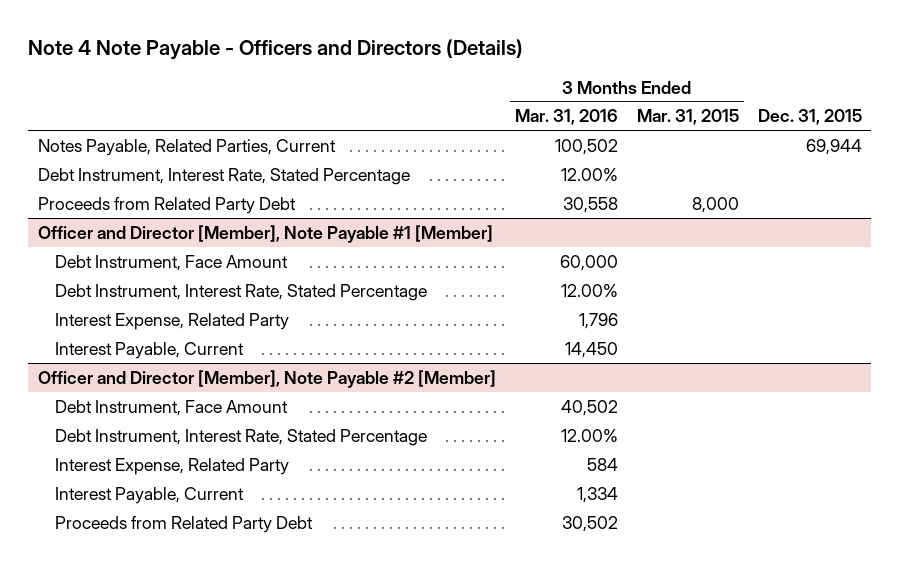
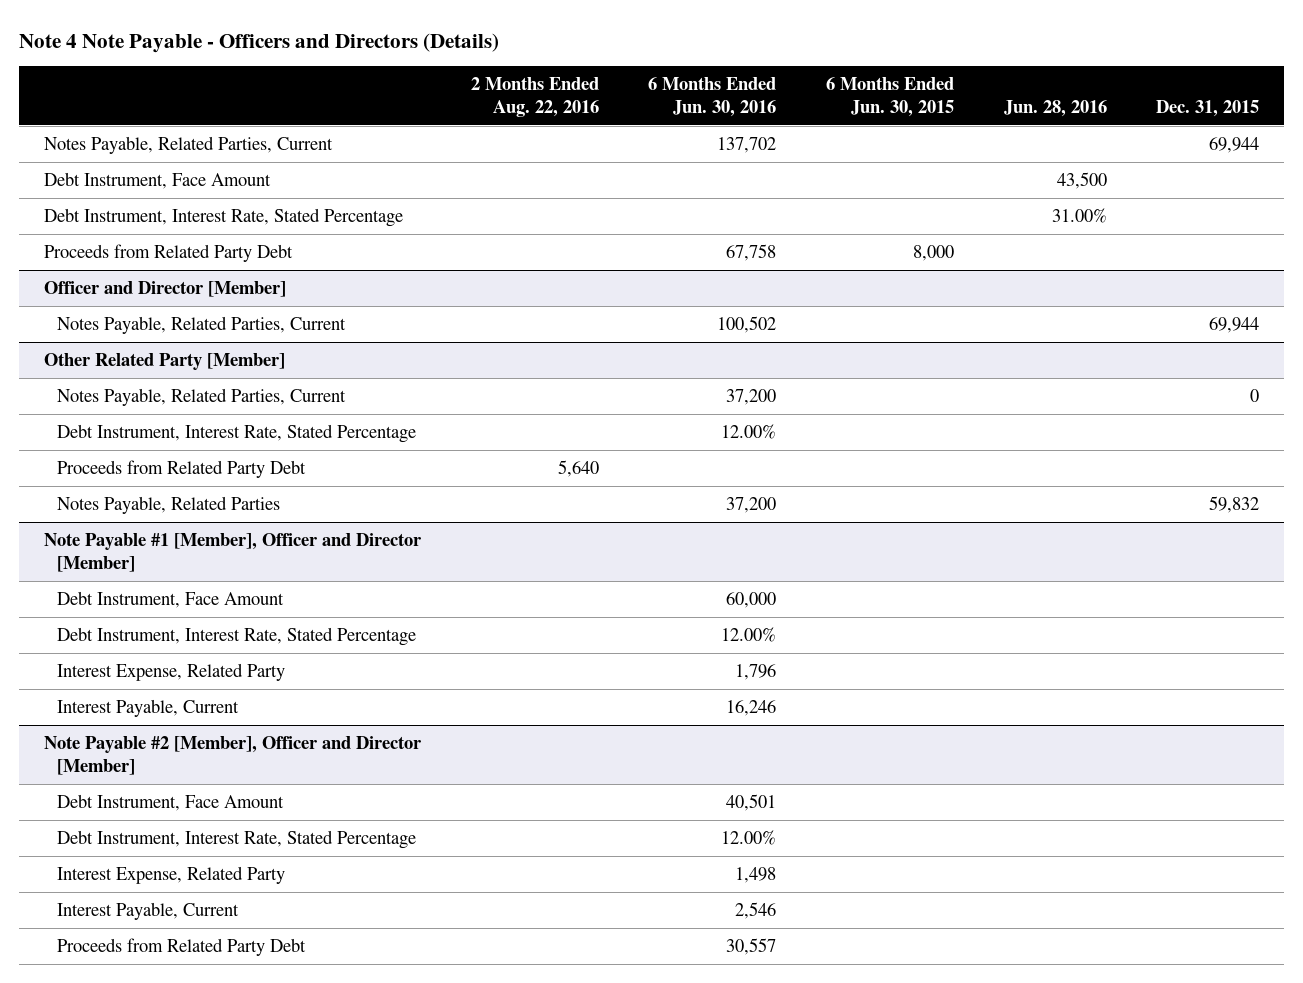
- | 3 Months Ended Mar. 31, 2016 | 3 Months Ended Mar. 31, 2015 | Dec. 31, 2015
+ | 2 Months Ended Aug. 22, 2016 | 6 Months Ended Jun. 30, 2016 | 6 Months Ended Jun. 30, 2015 | Jun. 28, 2016 | Dec. 31, 2015
+ Debt Instrument, Face Amount | | | | 43,500 |
- Officer and Director [Member], Note Payable #1 [Member]
+ Officer and Director [Member]
+ Notes Payable, Related Parties, Current | | 100,502 | | | 69,944
+ Other Related Party [Member]
+ Notes Payable, Related Parties, Current | | 37,200 | | | 0
+ Debt Instrument, Interest Rate, Stated Percentage | | 12.00% | | |
+ Proceeds from Related Party Debt | 5,640 | | | |
+ Notes Payable, Related Parties | | 37,200 | | | 59,832
+ Note Payable #1 [Member], Officer and Director [Member]
- Officer and Director [Member], Note Payable #2 [Member]
+ Note Payable #2 [Member], Officer and Director [Member]

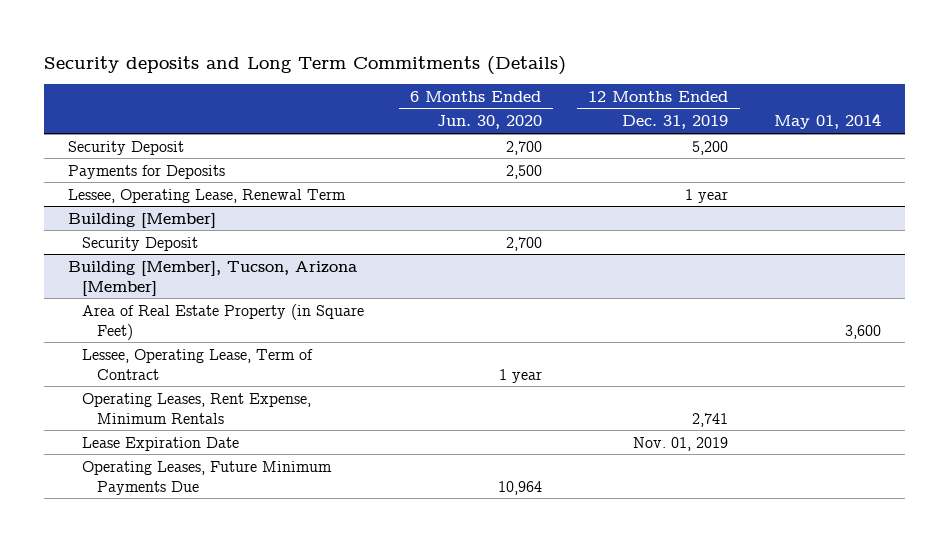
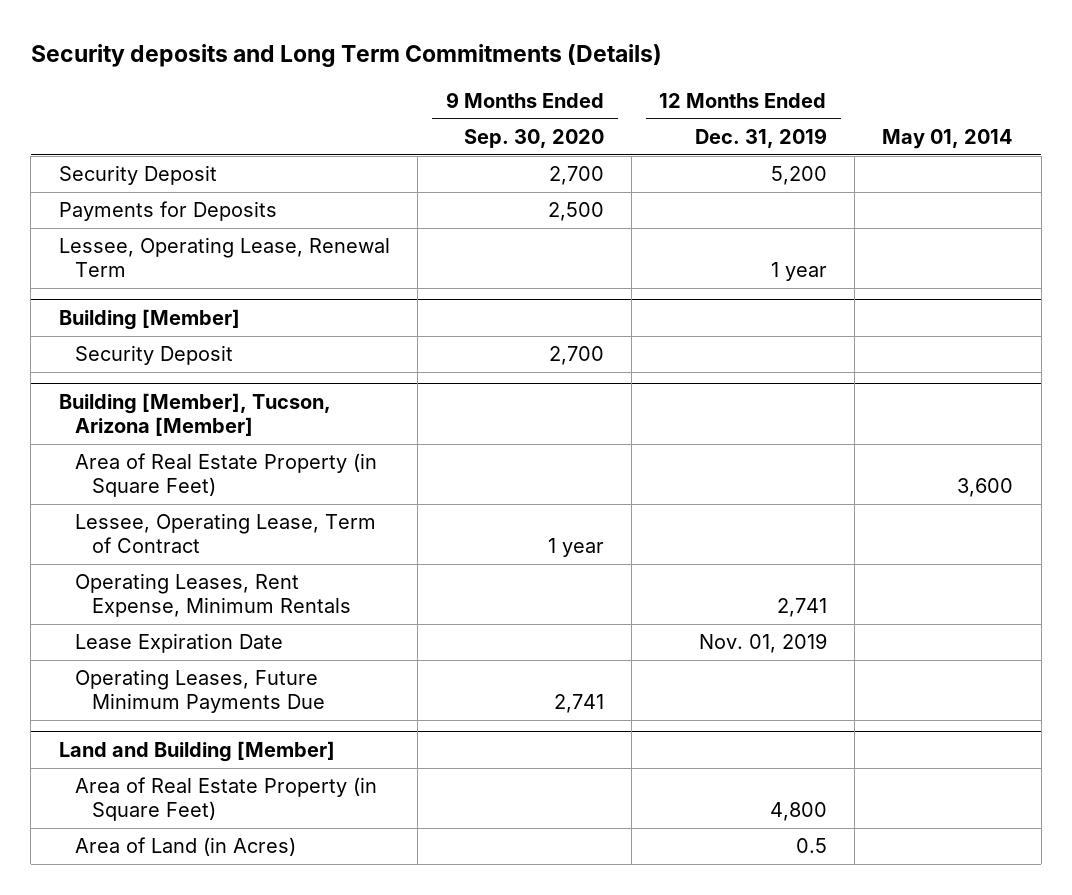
- | 6 Months Ended Jun. 30, 2020 | 12 Months Ended Dec. 31, 2019 | May 01, 2014
+ | 9 Months Ended Sep. 30, 2020 | 12 Months Ended Dec. 31, 2019 | May 01, 2014
+ Land and Building [Member]
+ Area of Real Estate Property (in Square Feet) | | 4,800 |
+ Area of Land (in Acres) | | 0.5 |

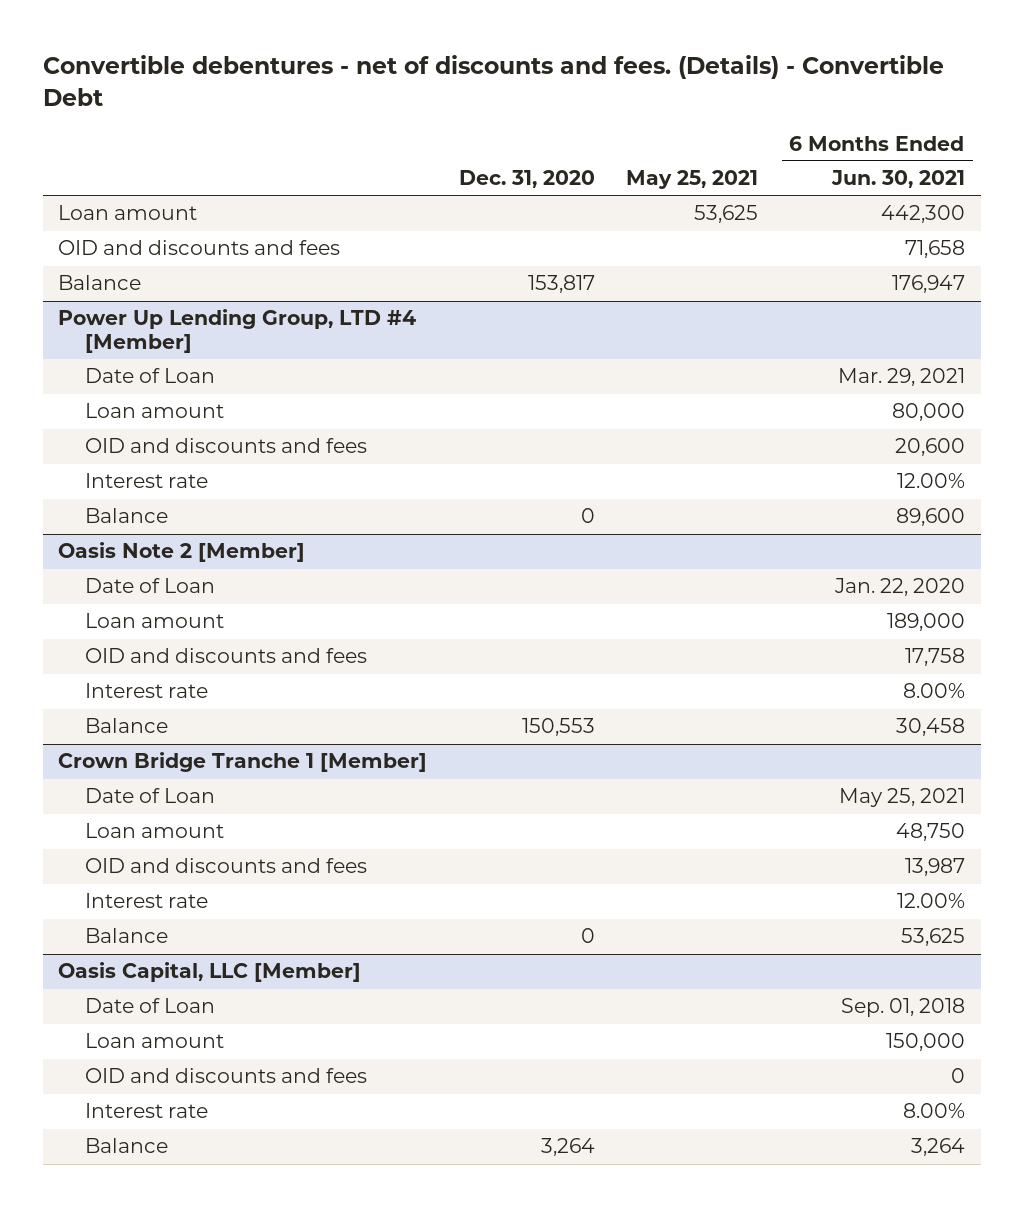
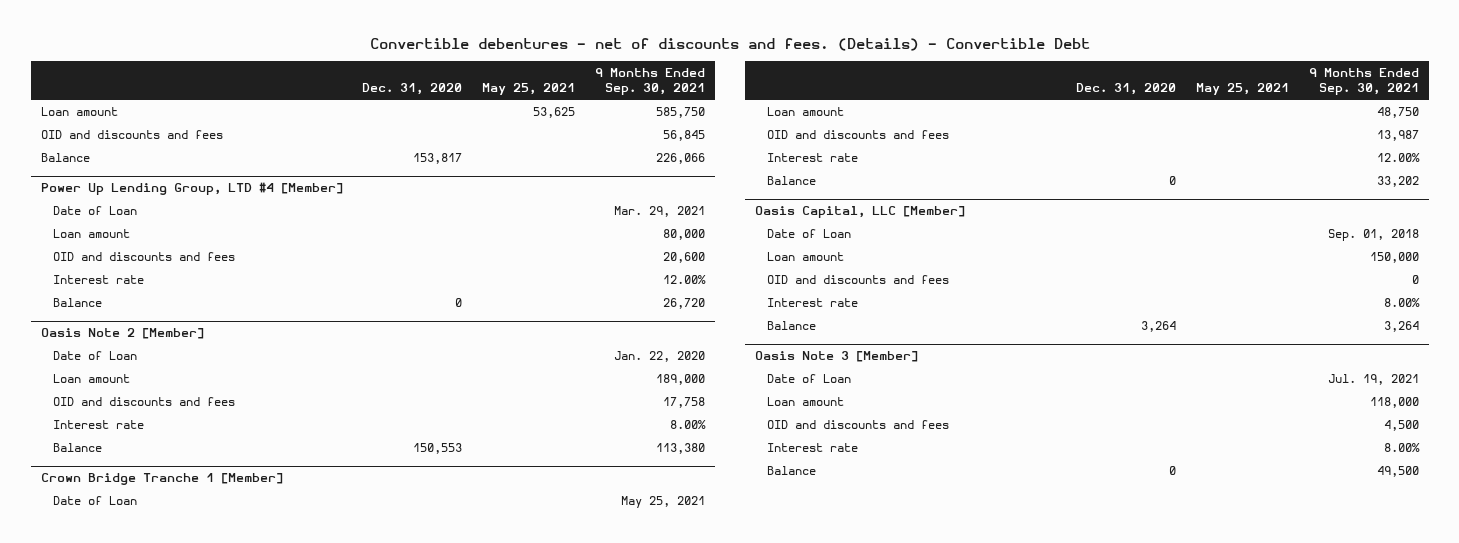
- | Dec. 31, 2020 | May 25, 2021 | 6 Months Ended Jun. 30, 2021
+ | Dec. 31, 2020 | May 25, 2021 | 9 Months Ended Sep. 30, 2021
+ Oasis Note 3 [Member]
+ Date of Loan | | | Jul. 19, 2021
+ Loan amount | | | 118,000
+ OID and discounts and fees | | | 4,500
+ Interest rate | | | 8.00%
+ Balance | 0 | | 49,500

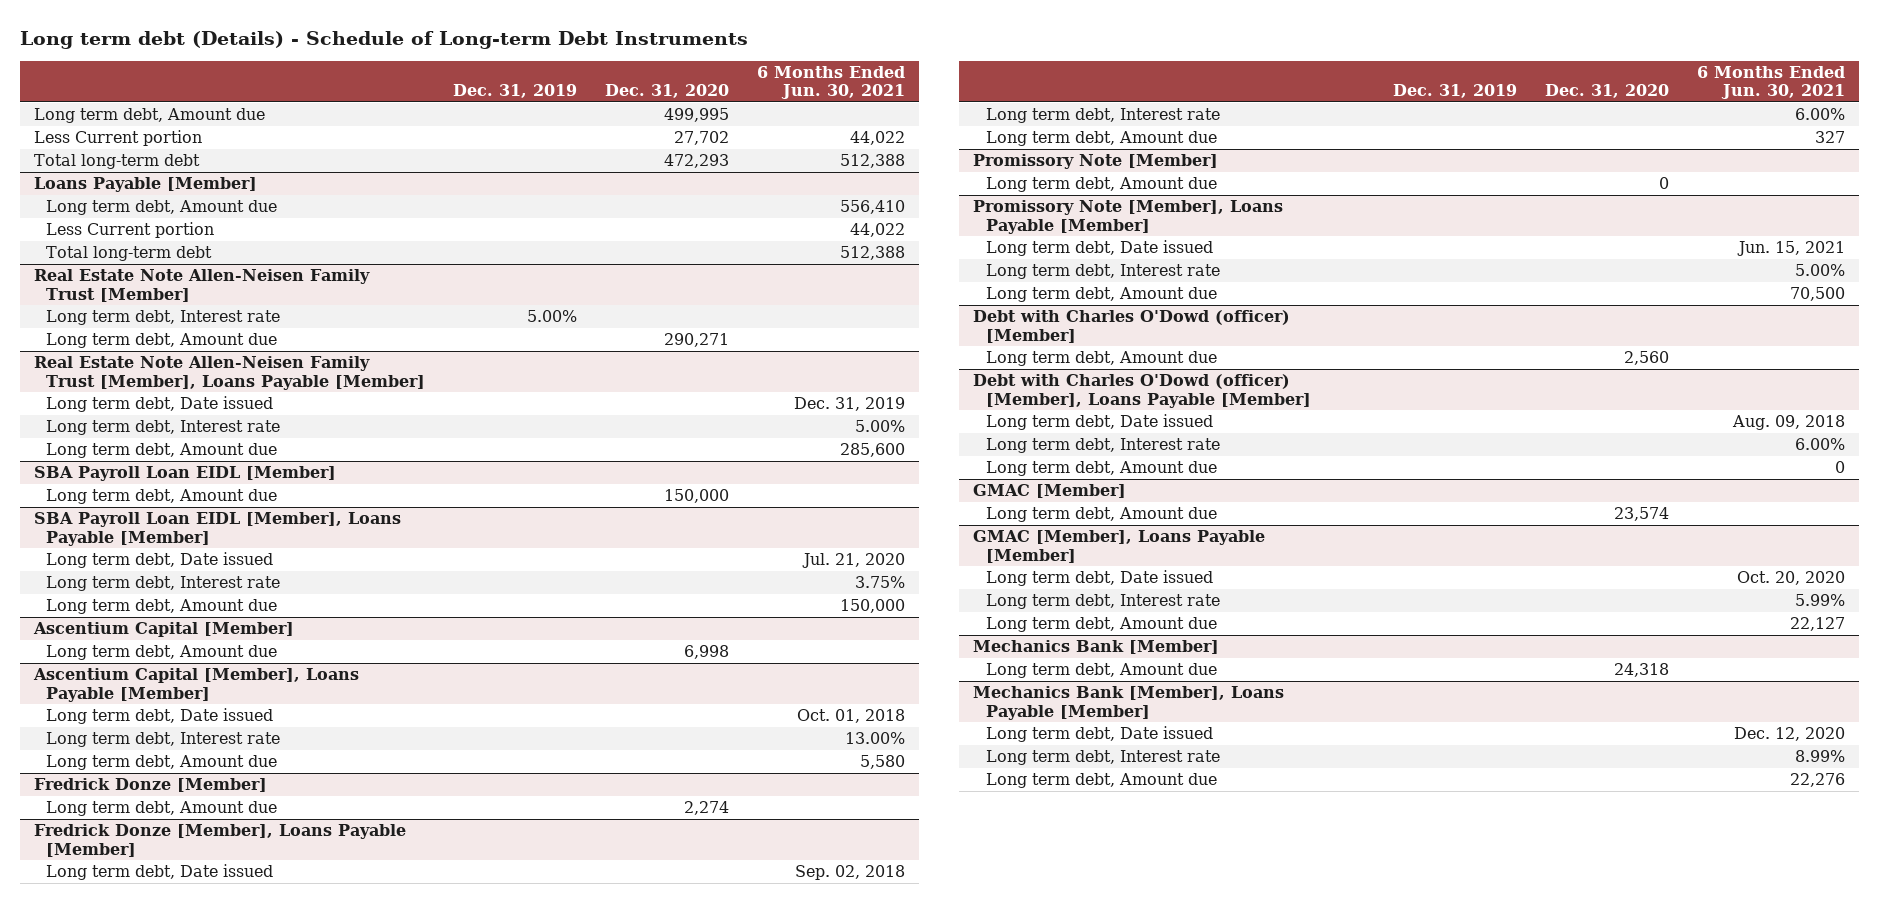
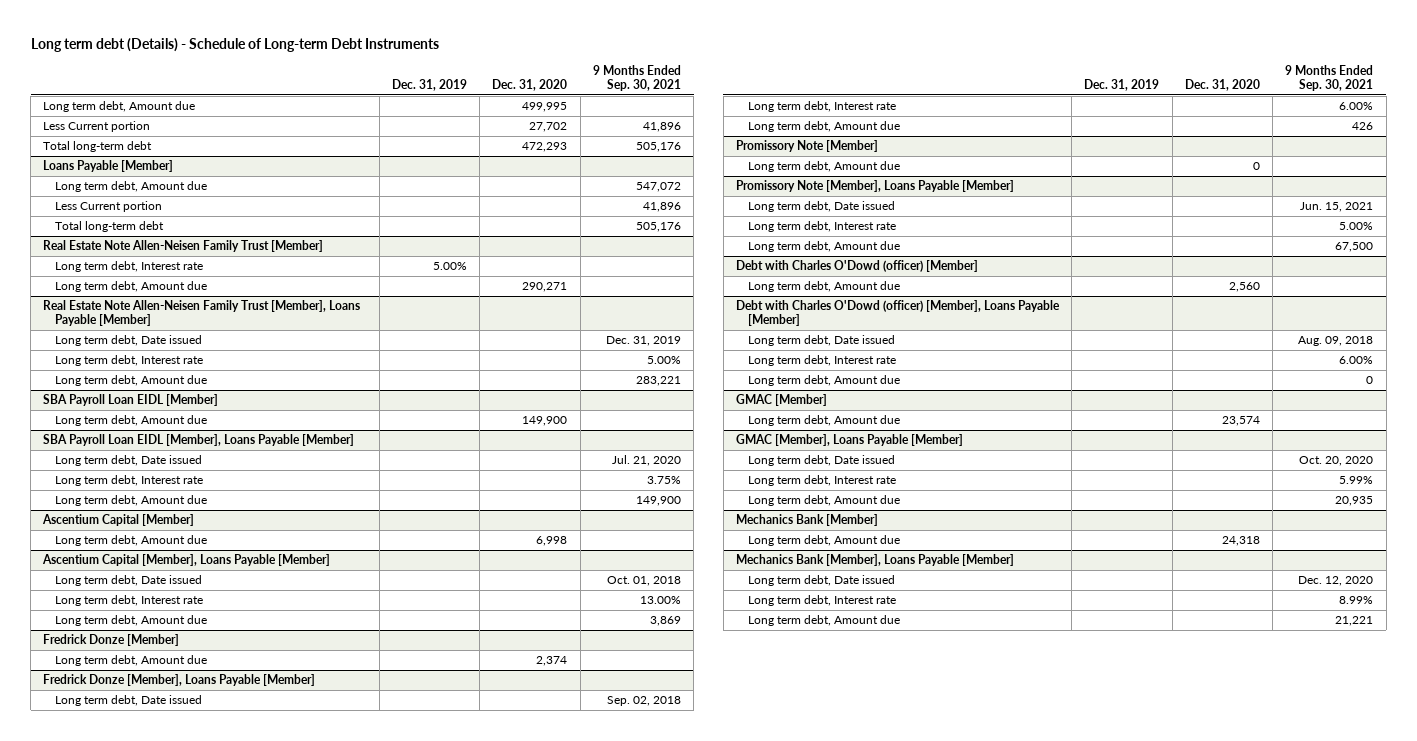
- | Dec. 31, 2019 | Dec. 31, 2020 | 6 Months Ended Jun. 30, 2021
+ | Dec. 31, 2019 | Dec. 31, 2020 | 9 Months Ended Sep. 30, 2021
@ SBA Payroll Loan EIDL [Member]
- Long term debt, Amount due | | 150,000 |
+ Long term debt, Amount due | | 149,900 |
@ Fredrick Donze [Member]
- Long term debt, Amount due | | 2,274 |
+ Long term debt, Amount due | | 2,374 |

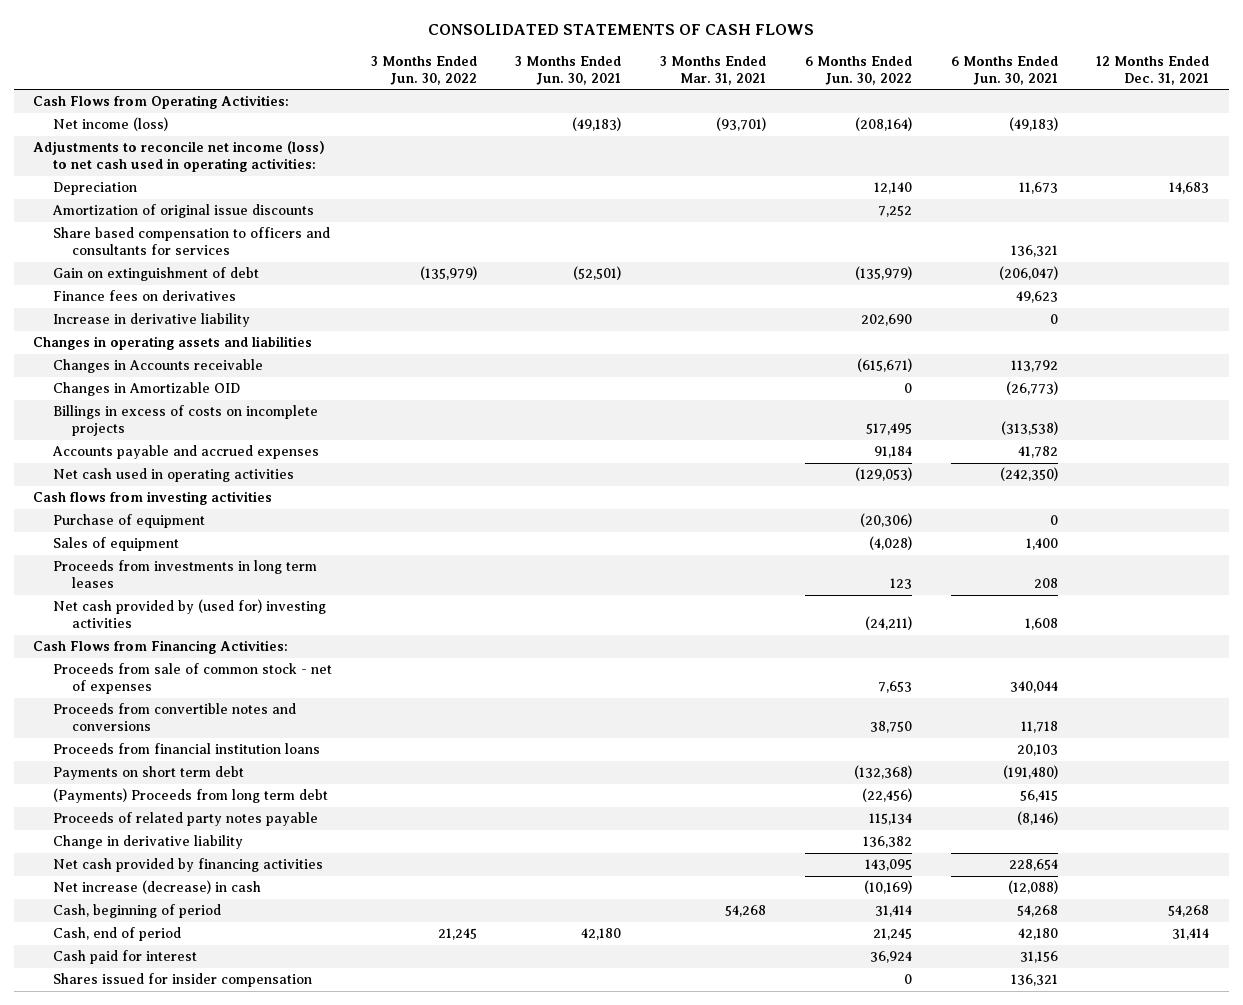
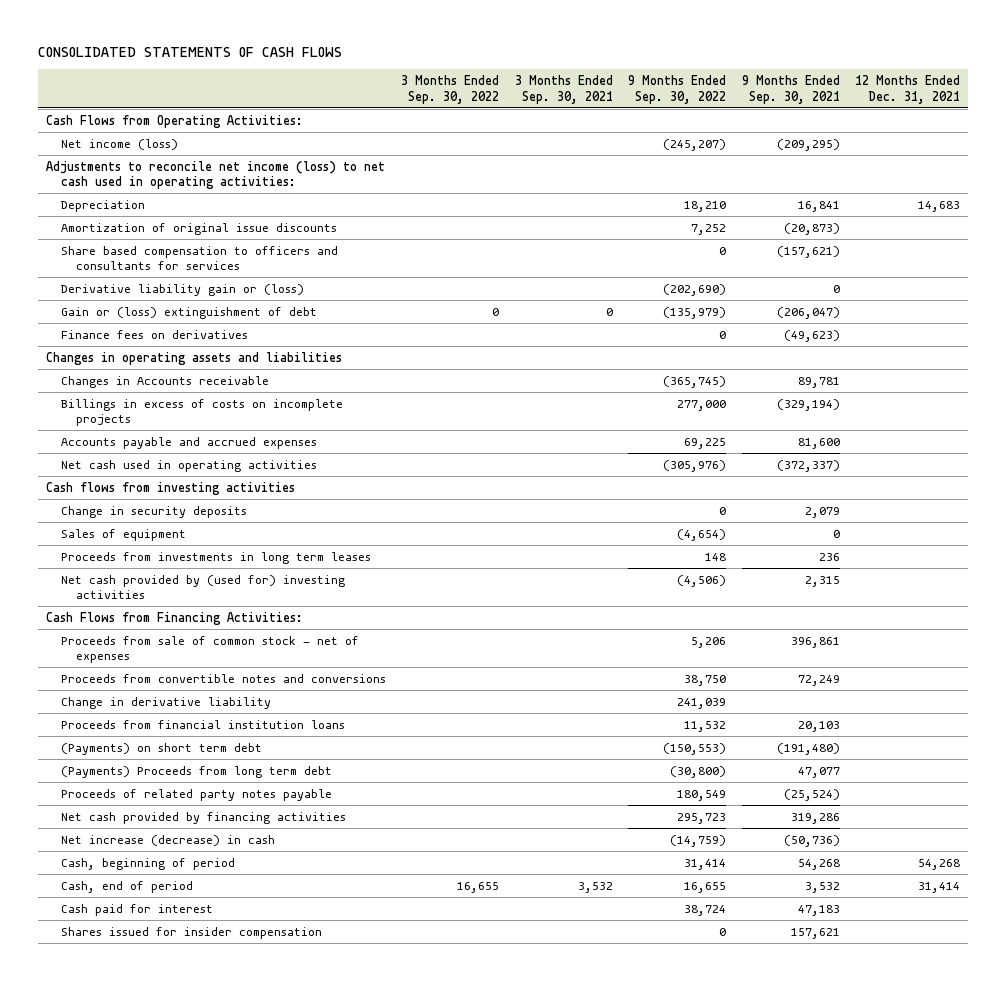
- | 3 Months Ended Jun. 30, 2022 | 3 Months Ended Jun. 30, 2021 | 3 Months Ended Mar. 31, 2021 | 6 Months Ended Jun. 30, 2022 | 6 Months Ended Jun. 30, 2021 | 12 Months Ended Dec. 31, 2021
+ | 3 Months Ended Sep. 30, 2022 | 3 Months Ended Sep. 30, 2021 | 9 Months Ended Sep. 30, 2022 | 9 Months Ended Sep. 30, 2021 | 12 Months Ended Dec. 31, 2021
- Gain on extinguishment of debt | (135,979) | (52,501) | | (135,979) | (206,047) |
+ Derivative liability gain or (loss) | | | (202,690) | 0 |
+ Gain or (loss) extinguishment of debt | 0 | 0 | (135,979) | (206,047) |
- Increase in derivative liability | | | | 202,690 | 0 |
- Changes in Amortizable OID | | | | 0 | (26,773) |
- Purchase of equipment | | | | (20,306) | 0 |
+ Change in security deposits | | | 0 | 2,079 |
moved up: Change in derivative liability | | | 241,039 | |
- Payments on short term debt | | | | (132,368) | (191,480) |
+ (Payments) on short term debt | | | (150,553) | (191,480) |

